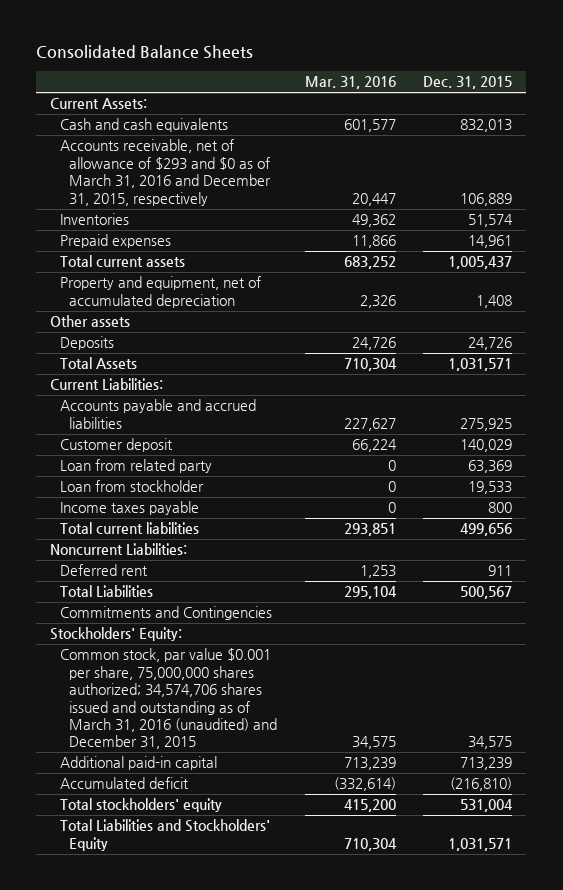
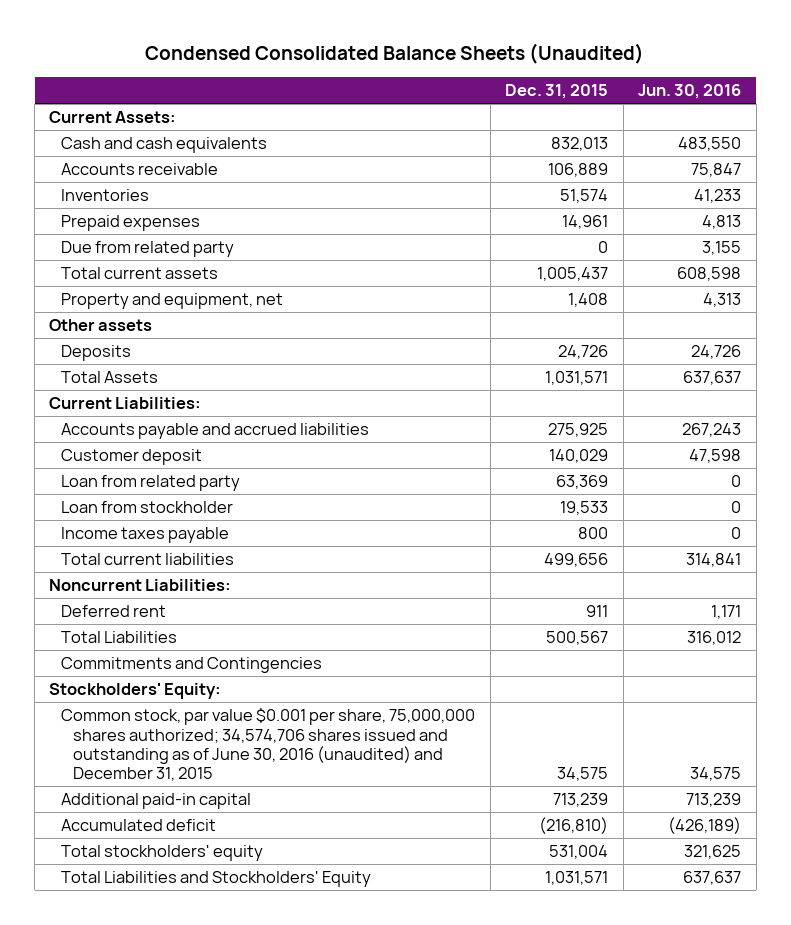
- Consolidated Balance Sheets
+ Condensed Consolidated Balance Sheets (Unaudited)
- | Mar. 31, 2016 | Dec. 31, 2015
+ | Dec. 31, 2015 | Jun. 30, 2016
- Accounts receivable, net of allowance of $293 and $0 as of March 31, 2016 and December 31, 2015, respectively | 20,447 | 106,889
+ Accounts receivable | 106,889 | 75,847
+ Due from related party | 0 | 3,155
- Property and equipment, net of accumulated depreciation | 2,326 | 1,408
+ Property and equipment, net | 1,408 | 4,313
- Common stock, par value $0.001 per share, 75,000,000 shares authorized; 34,574,706 shares issued and outstanding as of March 31, 2016 (unaudited) and December 31, 2015 | 34,575 | 34,575
+ Common stock, par value $0.001 per share, 75,000,000 shares authorized; 34,574,706 shares issued and outstanding as of June 30, 2016 (unaudited) and December 31, 2015 | 34,575 | 34,575

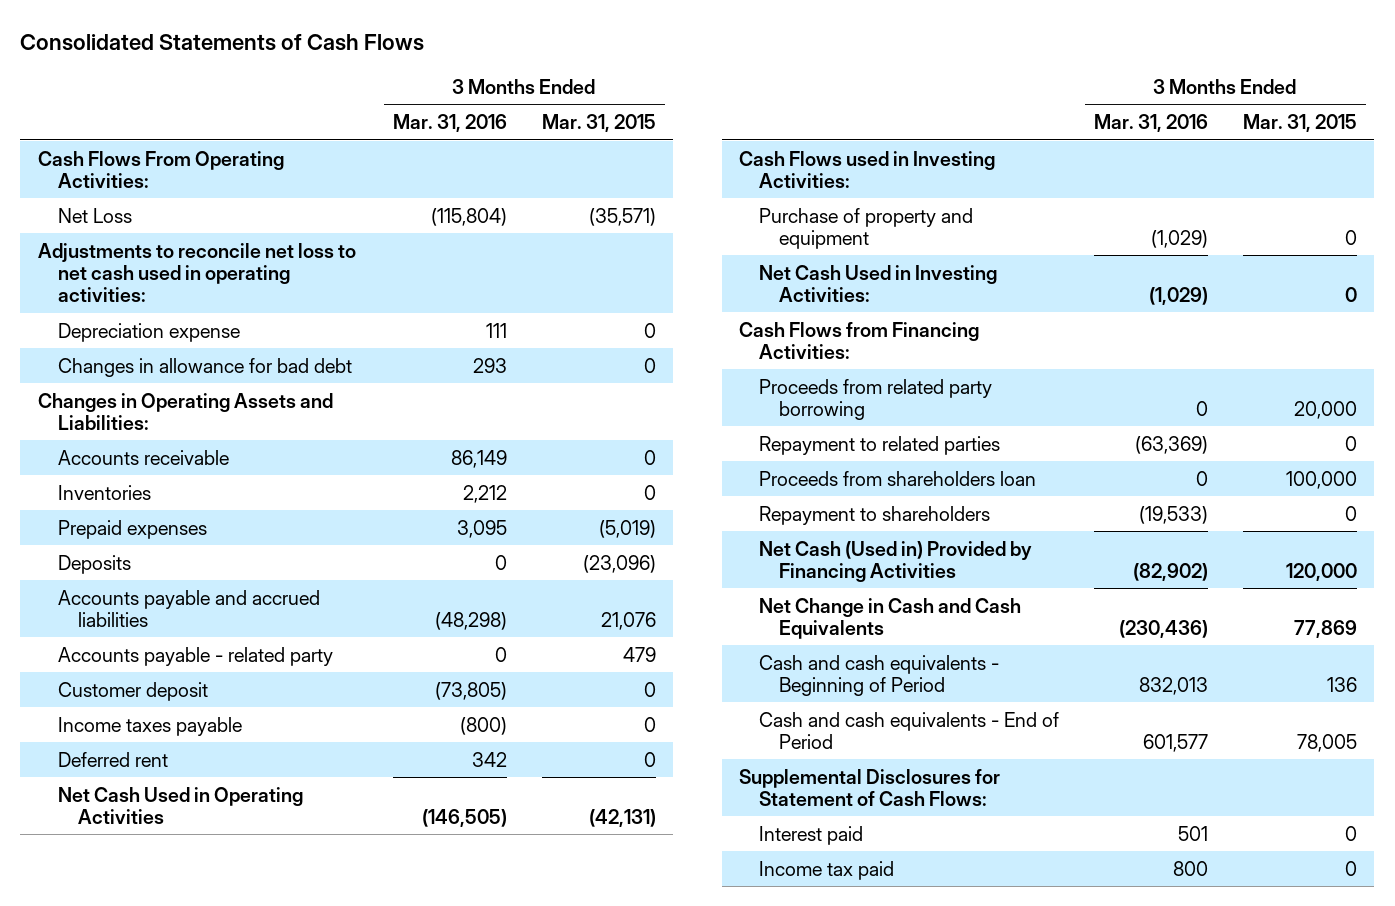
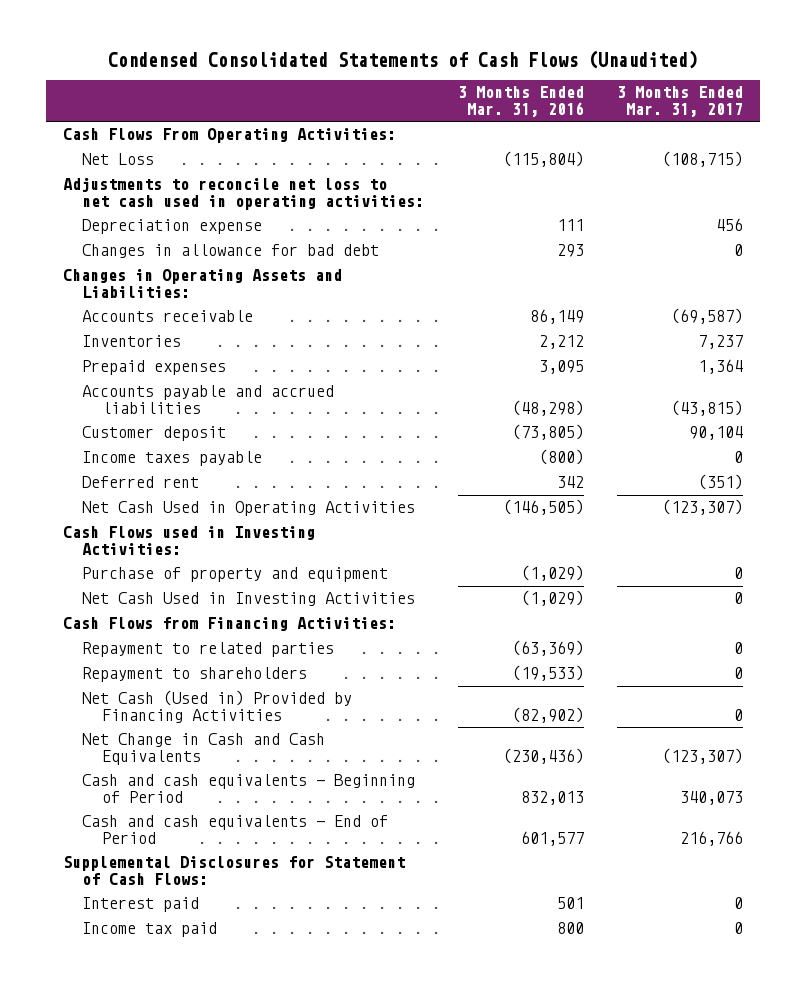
- Consolidated Statements of Cash Flows
+ Condensed Consolidated Statements of Cash Flows (Unaudited)
- | 3 Months Ended Mar. 31, 2016 | 3 Months Ended Mar. 31, 2015
+ | 3 Months Ended Mar. 31, 2016 | 3 Months Ended Mar. 31, 2017
- Deposits | 0 | (23,096)
- Accounts payable - related party | 0 | 479
- Net Cash Used in Investing Activities: | (1,029) | 0
+ Net Cash Used in Investing Activities | (1,029) | 0
- Proceeds from related party borrowing | 0 | 20,000
- Proceeds from shareholders loan | 0 | 100,000

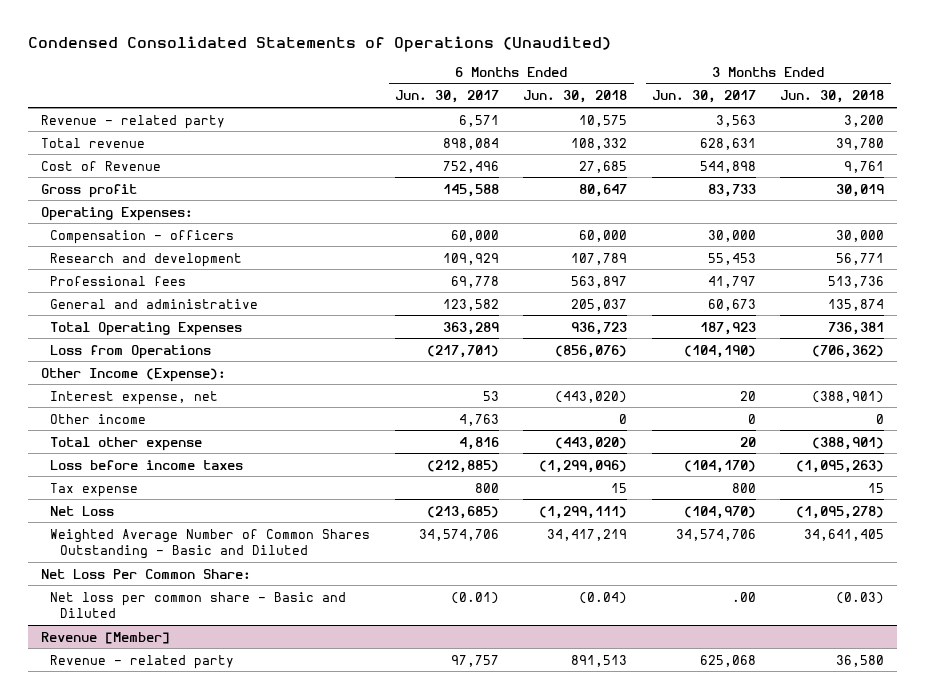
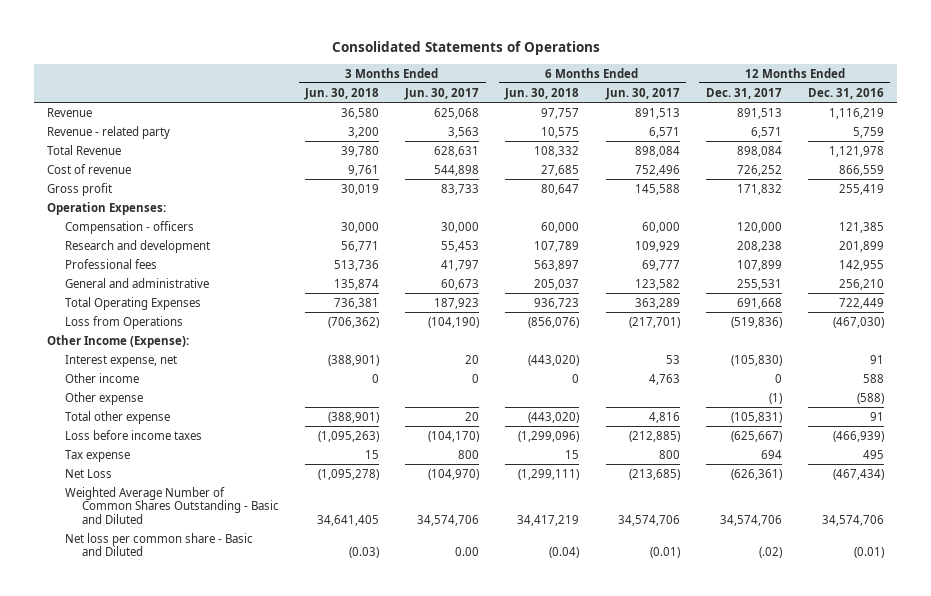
- Condensed Consolidated Statements of Operations (Unaudited)
+ Consolidated Statements of Operations
- | 6 Months Ended Jun. 30, 2017 | 6 Months Ended Jun. 30, 2018 | 3 Months Ended Jun. 30, 2017 | 3 Months Ended Jun. 30, 2018
+ | 3 Months Ended Jun. 30, 2018 | 3 Months Ended Jun. 30, 2017 | 6 Months Ended Jun. 30, 2018 | 6 Months Ended Jun. 30, 2017 | 12 Months Ended Dec. 31, 2017 | 12 Months Ended Dec. 31, 2016
+ Revenue | 36,580 | 625,068 | 97,757 | 891,513 | 891,513 | 1,116,219
- Total revenue | 898,084 | 108,332 | 628,631 | 39,780
- Cost of Revenue | 752,496 | 27,685 | 544,898 | 9,761
+ Total Revenue | 39,780 | 628,631 | 108,332 | 898,084 | 898,084 | 1,121,978
+ Cost of revenue | 9,761 | 544,898 | 27,685 | 752,496 | 726,252 | 866,559
- Operating Expenses:
+ Operation Expenses:
- Professional fees | 69,778 | 563,897 | 41,797 | 513,736
+ Professional fees | 513,736 | 41,797 | 563,897 | 69,777 | 107,899 | 142,955
+ Other expense | | | | | (1) | (588)
- Net Loss Per Common Share:
- Net loss per common share - Basic and Diluted | (0.01) | (0.04) | .00 | (0.03)
- Revenue [Member]
- Revenue - related party | 97,757 | 891,513 | 625,068 | 36,580
+ Net loss per common share - Basic and Diluted | (0.03) | 0.00 | (0.04) | (0.01) | (.02) | (0.01)

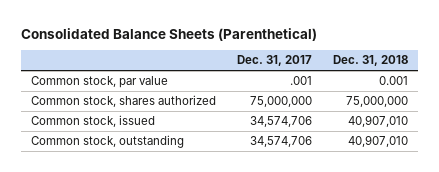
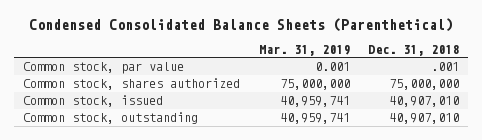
- Consolidated Balance Sheets (Parenthetical)
+ Condensed Consolidated Balance Sheets (Parenthetical)
- | Dec. 31, 2017 | Dec. 31, 2018
+ | Mar. 31, 2019 | Dec. 31, 2018
- Common stock, par value | .001 | 0.001
+ Common stock, par value | 0.001 | .001

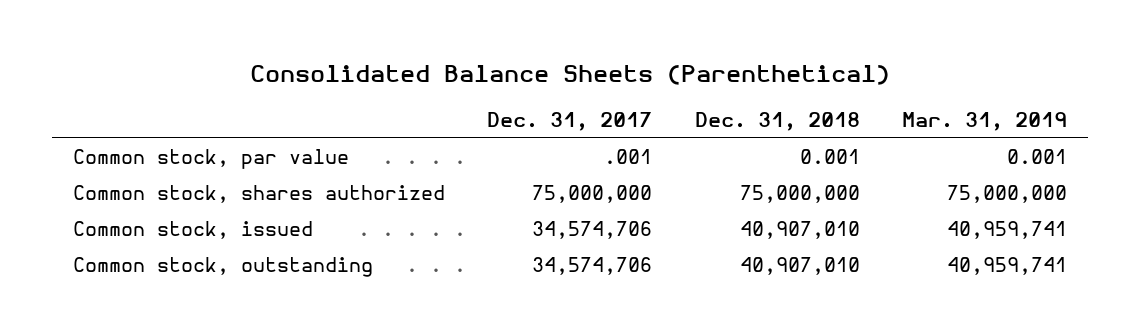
- Condensed Consolidated Balance Sheets (Parenthetical)
+ Consolidated Balance Sheets (Parenthetical)
- | Mar. 31, 2019 | Dec. 31, 2018
+ | Dec. 31, 2017 | Dec. 31, 2018 | Mar. 31, 2019
- Common stock, par value | 0.001 | .001
+ Common stock, par value | .001 | 0.001 | 0.001

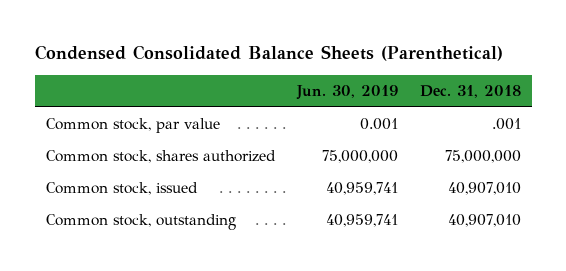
- Consolidated Balance Sheets (Parenthetical)
+ Condensed Consolidated Balance Sheets (Parenthetical)
- | Dec. 31, 2017 | Dec. 31, 2018 | Mar. 31, 2019
+ | Jun. 30, 2019 | Dec. 31, 2018
- Common stock, par value | .001 | 0.001 | 0.001
+ Common stock, par value | 0.001 | .001

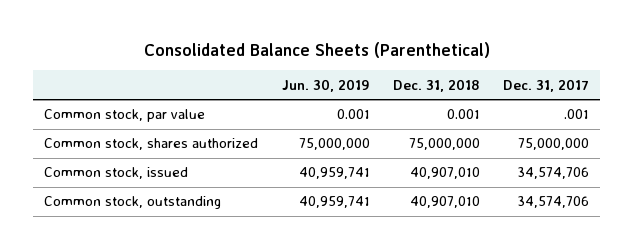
- Condensed Consolidated Balance Sheets (Parenthetical)
+ Consolidated Balance Sheets (Parenthetical)
- | Jun. 30, 2019 | Dec. 31, 2018
+ | Jun. 30, 2019 | Dec. 31, 2018 | Dec. 31, 2017
- Common stock, par value | 0.001 | .001
+ Common stock, par value | 0.001 | 0.001 | .001

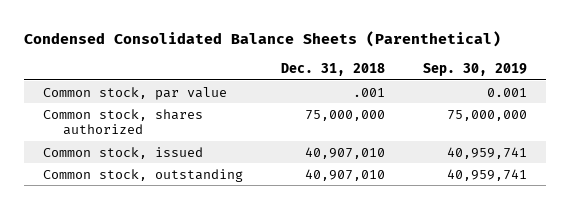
- Consolidated Balance Sheets (Parenthetical)
+ Condensed Consolidated Balance Sheets (Parenthetical)
- | Jun. 30, 2019 | Dec. 31, 2018 | Dec. 31, 2017
+ | Dec. 31, 2018 | Sep. 30, 2019
- Common stock, par value | 0.001 | 0.001 | .001
+ Common stock, par value | .001 | 0.001

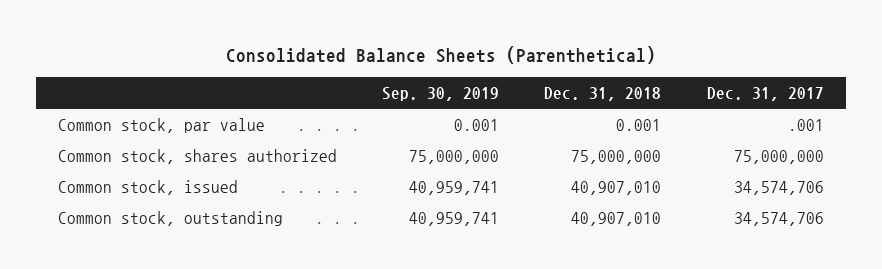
- Condensed Consolidated Balance Sheets (Parenthetical)
+ Consolidated Balance Sheets (Parenthetical)
- | Dec. 31, 2018 | Sep. 30, 2019
+ | Sep. 30, 2019 | Dec. 31, 2018 | Dec. 31, 2017
- Common stock, par value | .001 | 0.001
+ Common stock, par value | 0.001 | 0.001 | .001

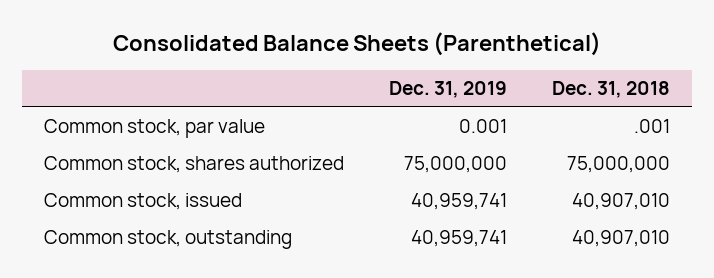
- | Sep. 30, 2019 | Dec. 31, 2018 | Dec. 31, 2017
+ | Dec. 31, 2019 | Dec. 31, 2018
- Common stock, par value | 0.001 | 0.001 | .001
+ Common stock, par value | 0.001 | .001

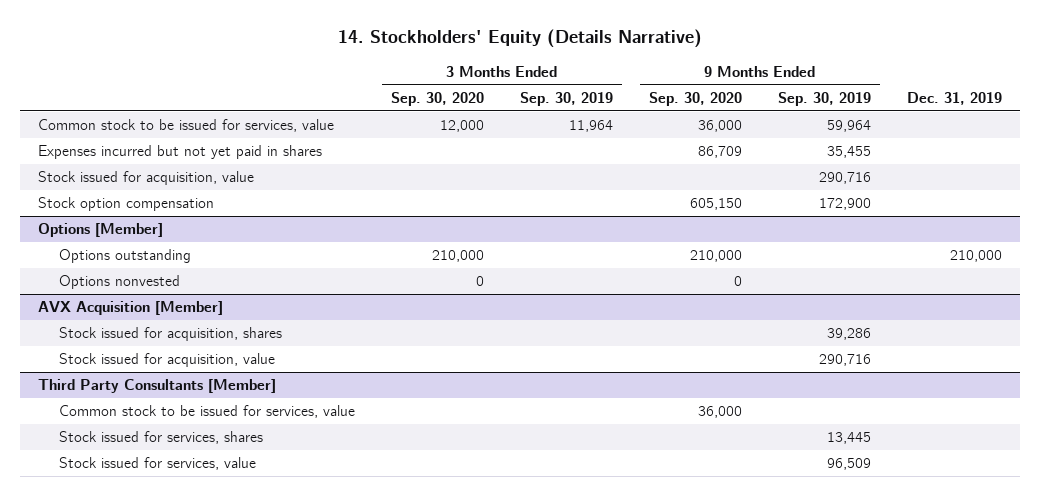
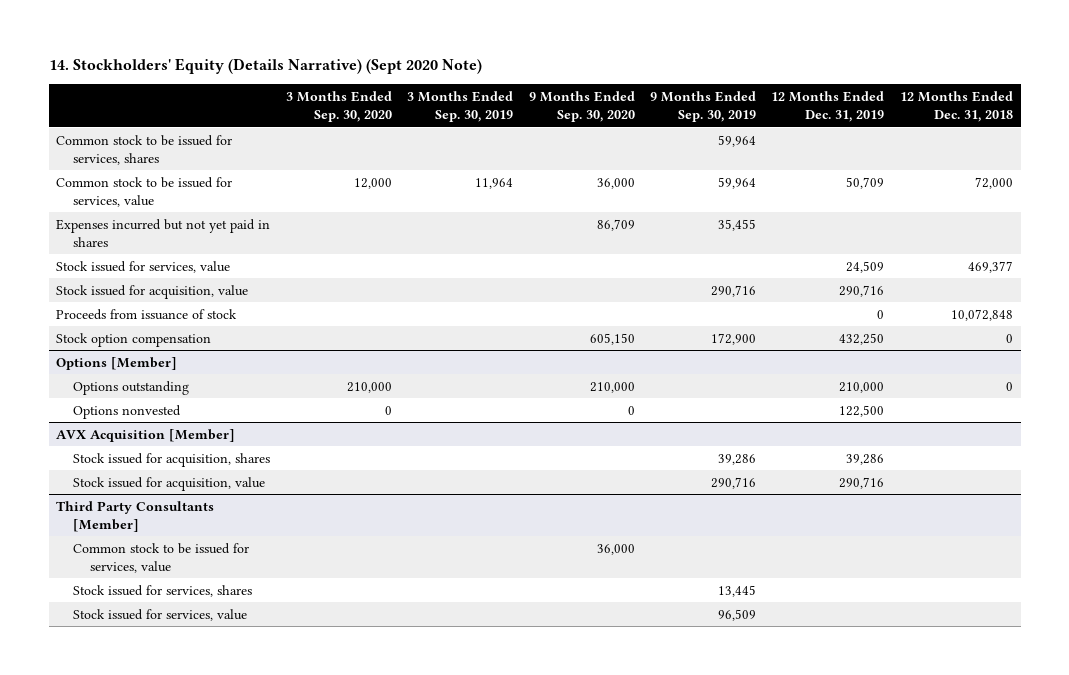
- 14. Stockholders' Equity (Details Narrative)
+ 14. Stockholders' Equity (Details Narrative) (Sept 2020 Note)
- | 3 Months Ended Sep. 30, 2020 | 3 Months Ended Sep. 30, 2019 | 9 Months Ended Sep. 30, 2020 | 9 Months Ended Sep. 30, 2019 | Dec. 31, 2019
+ | 3 Months Ended Sep. 30, 2020 | 3 Months Ended Sep. 30, 2019 | 9 Months Ended Sep. 30, 2020 | 9 Months Ended Sep. 30, 2019 | 12 Months Ended Dec. 31, 2019 | 12 Months Ended Dec. 31, 2018
+ Common stock to be issued for services, shares | | | | 59,964 | |
+ Stock issued for services, value | | | | | 24,509 | 469,377
+ Proceeds from issuance of stock | | | | | 0 | 10,072,848

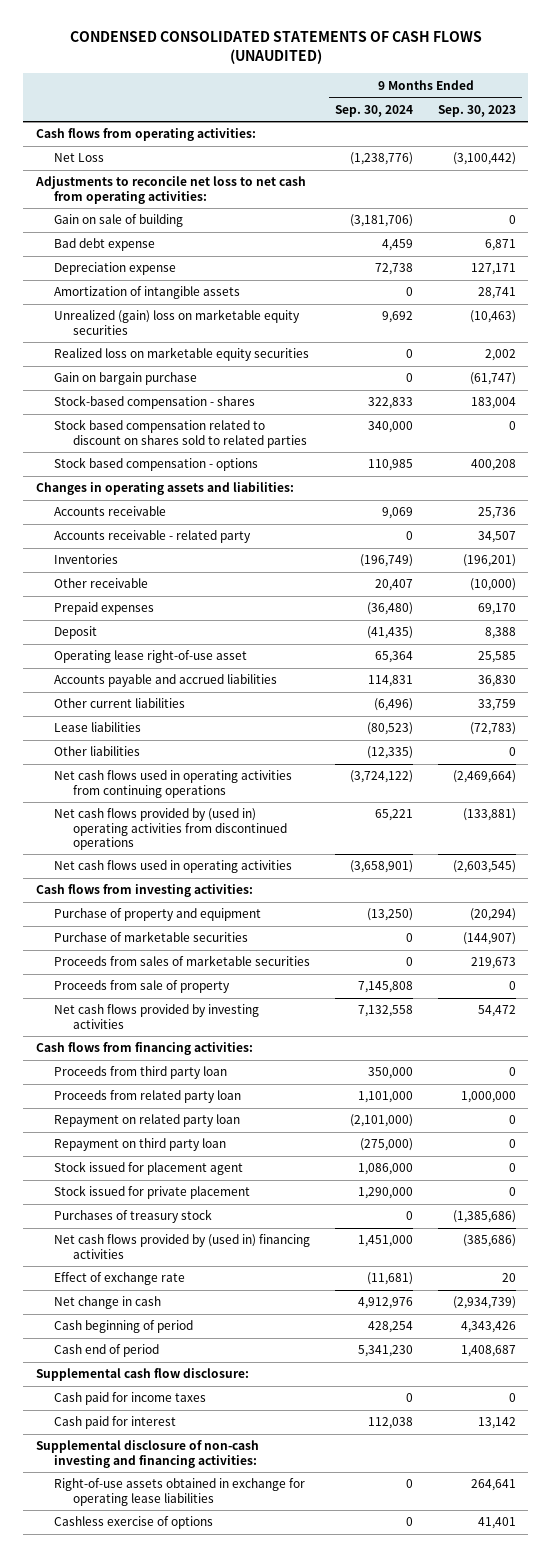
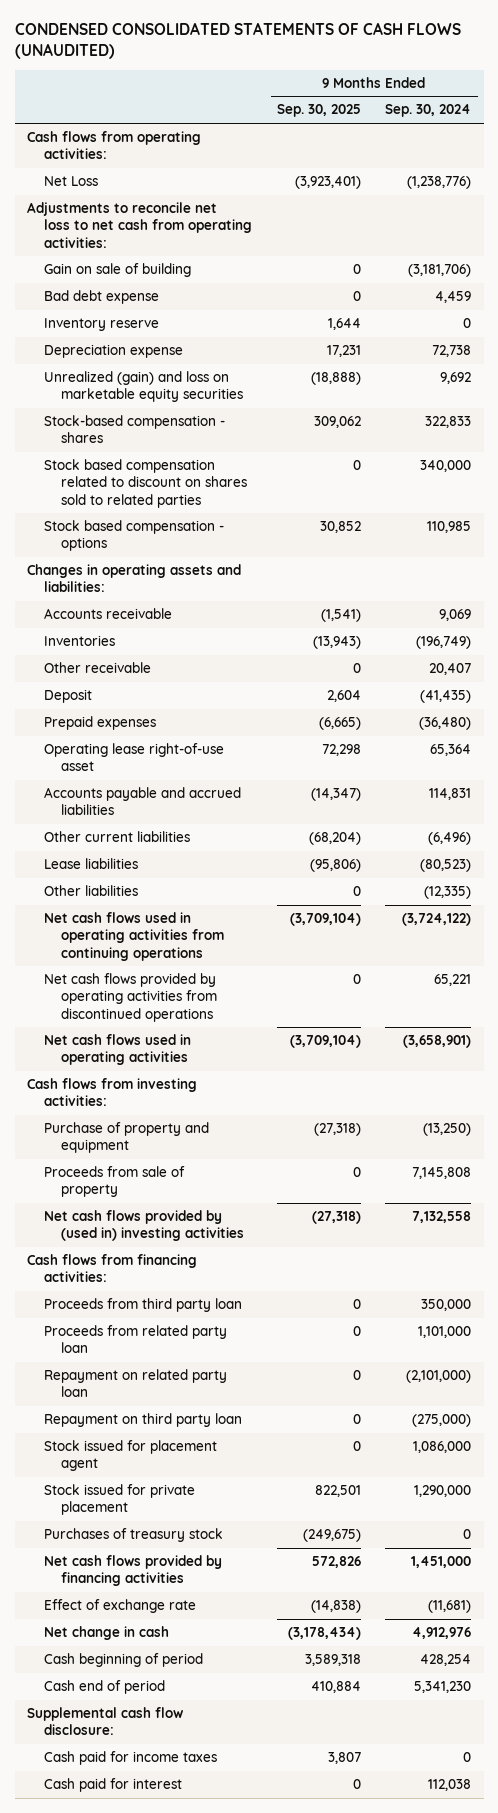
- | 9 Months Ended Sep. 30, 2024 | 9 Months Ended Sep. 30, 2023
+ | 9 Months Ended Sep. 30, 2025 | 9 Months Ended Sep. 30, 2024
+ Inventory reserve | 1,644 | 0
- Amortization of intangible assets | 0 | 28,741
- Unrealized (gain) loss on marketable equity securities | 9,692 | (10,463)
- Realized loss on marketable equity securities | 0 | 2,002
- Gain on bargain purchase | 0 | (61,747)
+ Unrealized (gain) and loss on marketable equity securities | (18,888) | 9,692
- Accounts receivable - related party | 0 | 34,507
moved down: Prepaid expenses | (6,665) | (36,480)
- Net cash flows provided by (used in) operating activities from discontinued operations | 65,221 | (133,881)
+ Net cash flows provided by operating activities from discontinued operations | 0 | 65,221
- Purchase of marketable securities | 0 | (144,907)
- Proceeds from sales of marketable securities | 0 | 219,673
- Net cash flows provided by investing activities | 7,132,558 | 54,472
+ Net cash flows provided by (used in) investing activities | (27,318) | 7,132,558
- Net cash flows provided by (used in) financing activities | 1,451,000 | (385,686)
+ Net cash flows provided by financing activities | 572,826 | 1,451,000
- Supplemental disclosure of non-cash investing and financing activities:
- Right-of-use assets obtained in exchange for operating lease liabilities | 0 | 264,641
- Cashless exercise of options | 0 | 41,401

